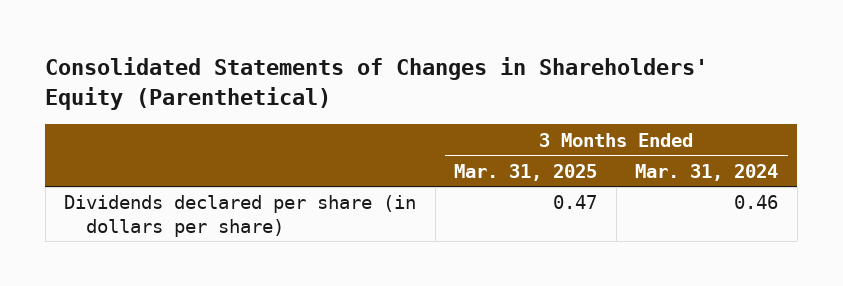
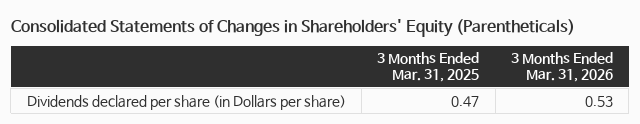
- Consolidated Statements of Changes in Shareholders' Equity (Parenthetical)
+ Consolidated Statements of Changes in Shareholders' Equity (Parentheticals)
- | 3 Months Ended Mar. 31, 2025 | 3 Months Ended Mar. 31, 2024
+ | 3 Months Ended Mar. 31, 2025 | 3 Months Ended Mar. 31, 2026
- Dividends declared per share (in dollars per share) | 0.47 | 0.46
+ Dividends declared per share (in Dollars per share) | 0.47 | 0.53

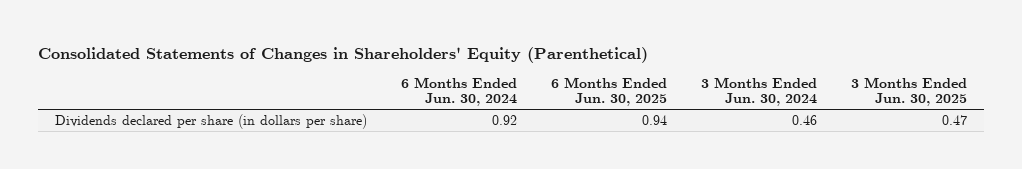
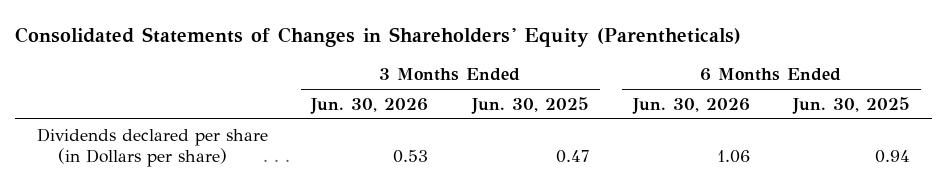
- Consolidated Statements of Changes in Shareholders' Equity (Parenthetical)
+ Consolidated Statements of Changes in Shareholders' Equity (Parentheticals)
- | 6 Months Ended Jun. 30, 2024 | 6 Months Ended Jun. 30, 2025 | 3 Months Ended Jun. 30, 2024 | 3 Months Ended Jun. 30, 2025
+ | 3 Months Ended Jun. 30, 2026 | 3 Months Ended Jun. 30, 2025 | 6 Months Ended Jun. 30, 2026 | 6 Months Ended Jun. 30, 2025
- Dividends declared per share (in dollars per share) | 0.92 | 0.94 | 0.46 | 0.47
+ Dividends declared per share (in Dollars per share) | 0.53 | 0.47 | 1.06 | 0.94

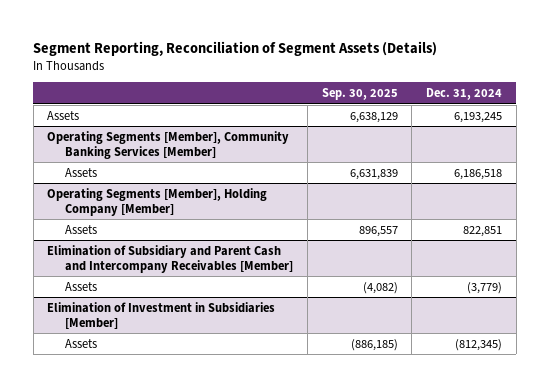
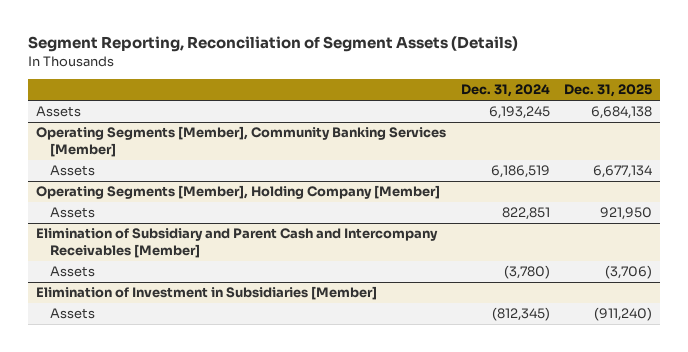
- | Sep. 30, 2025 | Dec. 31, 2024
+ | Dec. 31, 2024 | Dec. 31, 2025
@ Operating Segments [Member], Community Banking Services [Member]
- Assets | 6,631,839 | 6,186,518
+ Assets | 6,186,519 | 6,677,134
@ Elimination of Subsidiary and Parent Cash and Intercompany Receivables [Member]
- Assets | (4,082) | (3,779)
+ Assets | (3,780) | (3,706)

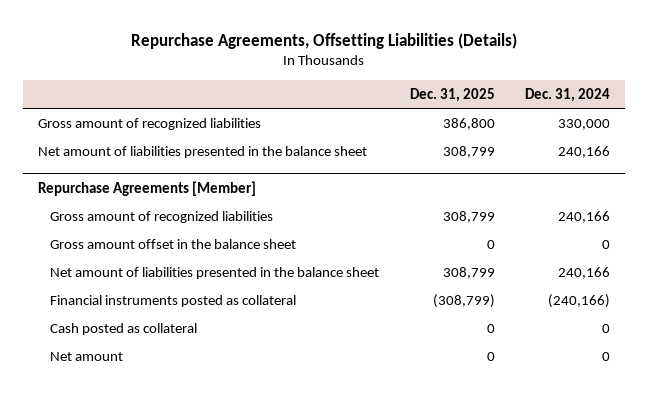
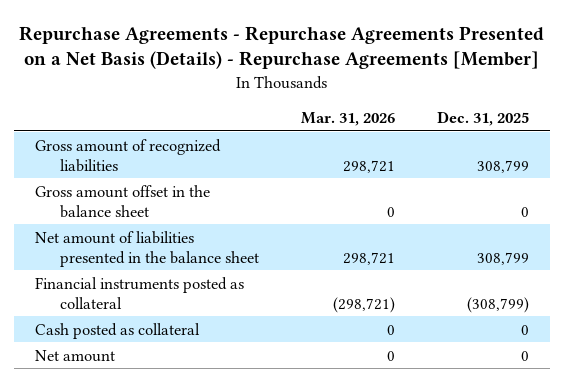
- Repurchase Agreements, Offsetting Liabilities (Details)
+ Repurchase Agreements - Repurchase Agreements Presented on a Net Basis (Details) - Repurchase Agreements [Member]
- | Dec. 31, 2025 | Dec. 31, 2024
+ | Mar. 31, 2026 | Dec. 31, 2025
- Gross amount of recognized liabilities | 386,800 | 330,000
- Net amount of liabilities presented in the balance sheet | 308,799 | 240,166
- Repurchase Agreements [Member]

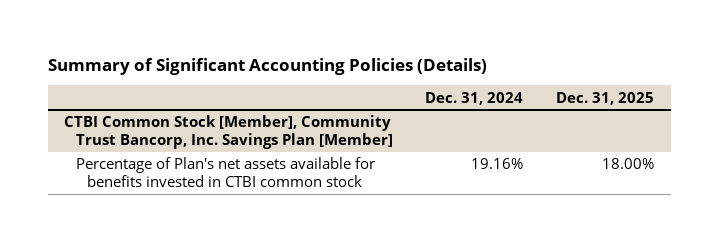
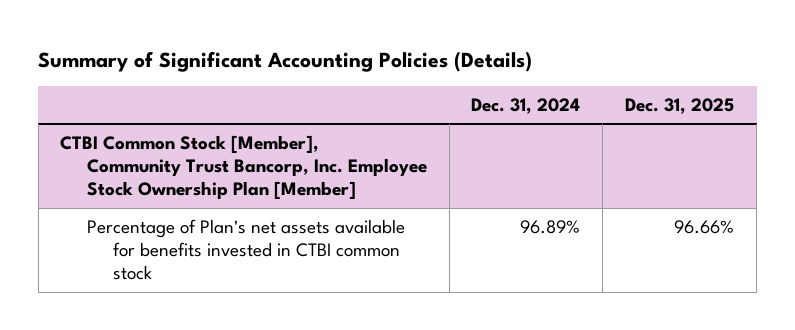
- CTBI Common Stock [Member], Community Trust Bancorp, Inc. Savings Plan [Member]
- Percentage of Plan's net assets available for benefits invested in CTBI common stock | 19.16% | 18.00%
+ CTBI Common Stock [Member], Community Trust Bancorp, Inc. Employee Stock Ownership Plan [Member]
+ Percentage of Plan's net assets available for benefits invested in CTBI common stock | 96.89% | 96.66%

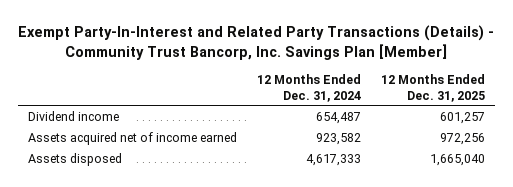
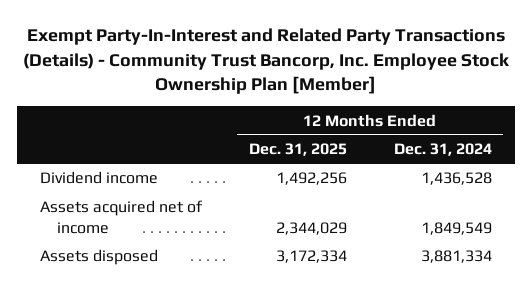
- Exempt Party-In-Interest and Related Party Transactions (Details) - Community Trust Bancorp, Inc. Savings Plan [Member]
+ Exempt Party-In-Interest and Related Party Transactions (Details) - Community Trust Bancorp, Inc. Employee Stock Ownership Plan [Member]
- | 12 Months Ended Dec. 31, 2024 | 12 Months Ended Dec. 31, 2025
+ | 12 Months Ended Dec. 31, 2025 | 12 Months Ended Dec. 31, 2024
- Dividend income | 654,487 | 601,257
- Assets acquired net of income earned | 923,582 | 972,256
- Assets disposed | 4,617,333 | 1,665,040
+ Dividend income | 1,492,256 | 1,436,528
+ Assets acquired net of income | 2,344,029 | 1,849,549
+ Assets disposed | 3,172,334 | 3,881,334

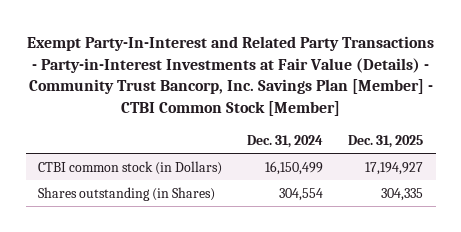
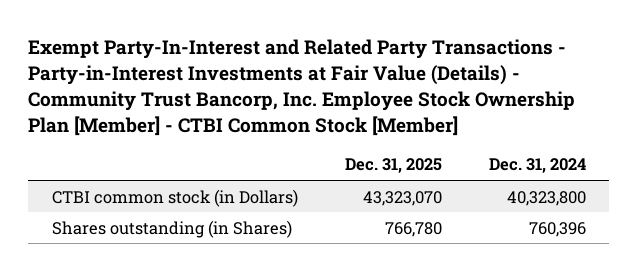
- Exempt Party-In-Interest and Related Party Transactions - Party-in-Interest Investments at Fair Value (Details) - Community Trust Bancorp, Inc. Savings Plan [Member] - CTBI Common Stock [Member]
+ Exempt Party-In-Interest and Related Party Transactions - Party-in-Interest Investments at Fair Value (Details) - Community Trust Bancorp, Inc. Employee Stock Ownership Plan [Member] - CTBI Common Stock [Member]
- | Dec. 31, 2024 | Dec. 31, 2025
+ | Dec. 31, 2025 | Dec. 31, 2024
- CTBI common stock (in Dollars) | 16,150,499 | 17,194,927
- Shares outstanding (in Shares) | 304,554 | 304,335
+ CTBI common stock (in Dollars) | 43,323,070 | 40,323,800
+ Shares outstanding (in Shares) | 766,780 | 760,396

